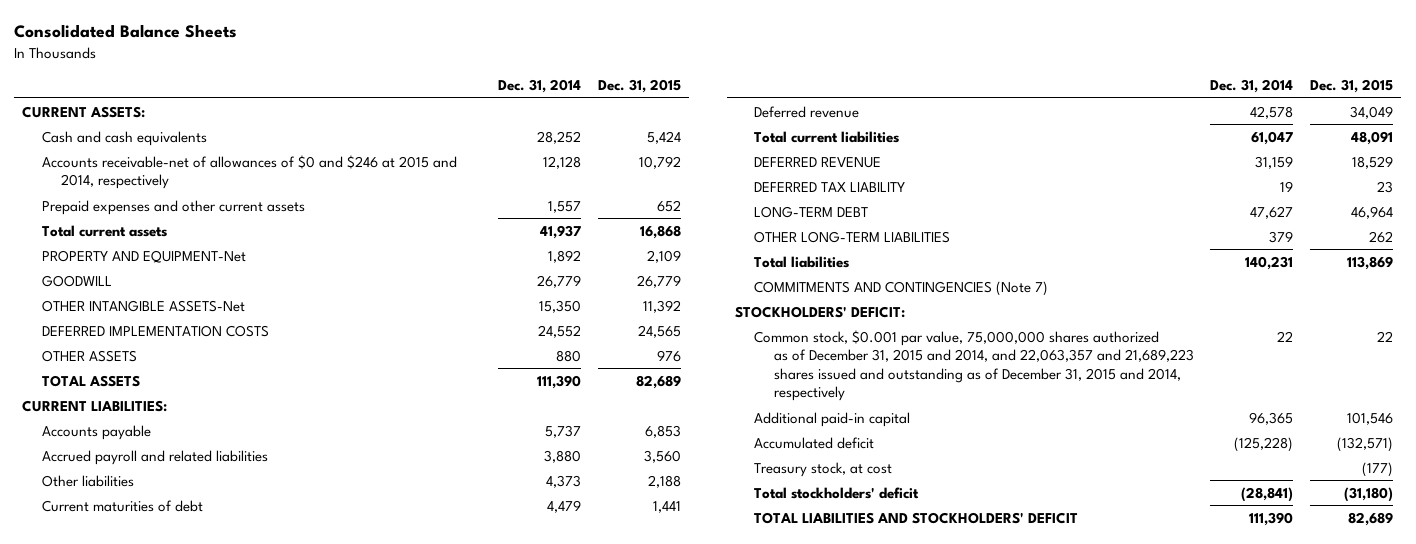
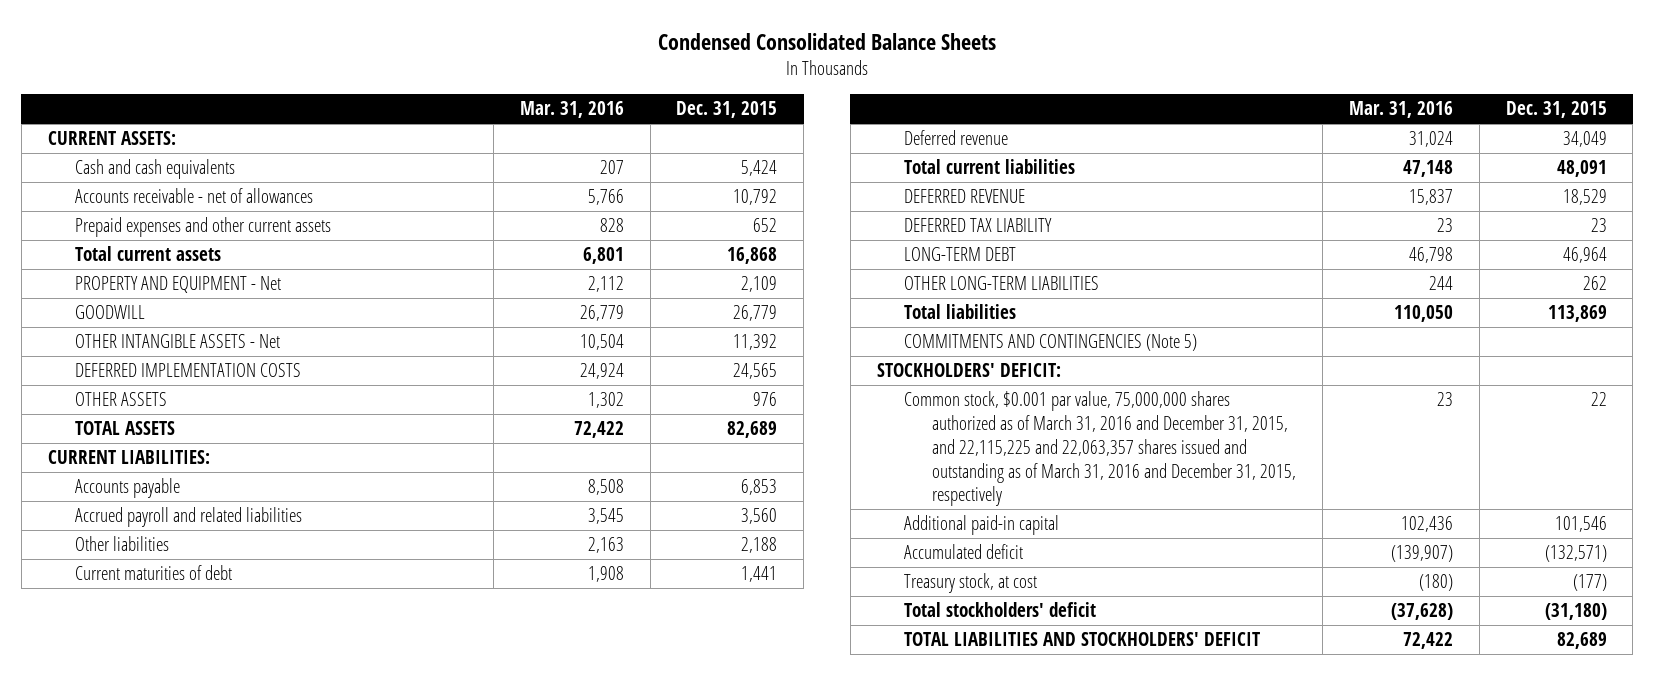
- Consolidated Balance Sheets
+ Condensed Consolidated Balance Sheets
- | Dec. 31, 2014 | Dec. 31, 2015
+ | Mar. 31, 2016 | Dec. 31, 2015
- Accounts receivable-net of allowances of $0 and $246 at 2015 and 2014, respectively | 12,128 | 10,792
+ Accounts receivable - net of allowances | 5,766 | 10,792
- PROPERTY AND EQUIPMENT-Net | 1,892 | 2,109
+ PROPERTY AND EQUIPMENT - Net | 2,112 | 2,109
- OTHER INTANGIBLE ASSETS-Net | 15,350 | 11,392
+ OTHER INTANGIBLE ASSETS - Net | 10,504 | 11,392
- COMMITMENTS AND CONTINGENCIES (Note 7)
+ COMMITMENTS AND CONTINGENCIES (Note 5)
- Common stock, $0.001 par value, 75,000,000 shares authorized as of December 31, 2015 and 2014, and 22,063,357 and 21,689,223 shares issued and outstanding as of December 31, 2015 and 2014, respectively | 22 | 22
+ Common stock, $0.001 par value, 75,000,000 shares authorized as of March 31, 2016 and December 31, 2015, and 22,115,225 and 22,063,357 shares issued and outstanding as of March 31, 2016 and December 31, 2015, respectively | 23 | 22

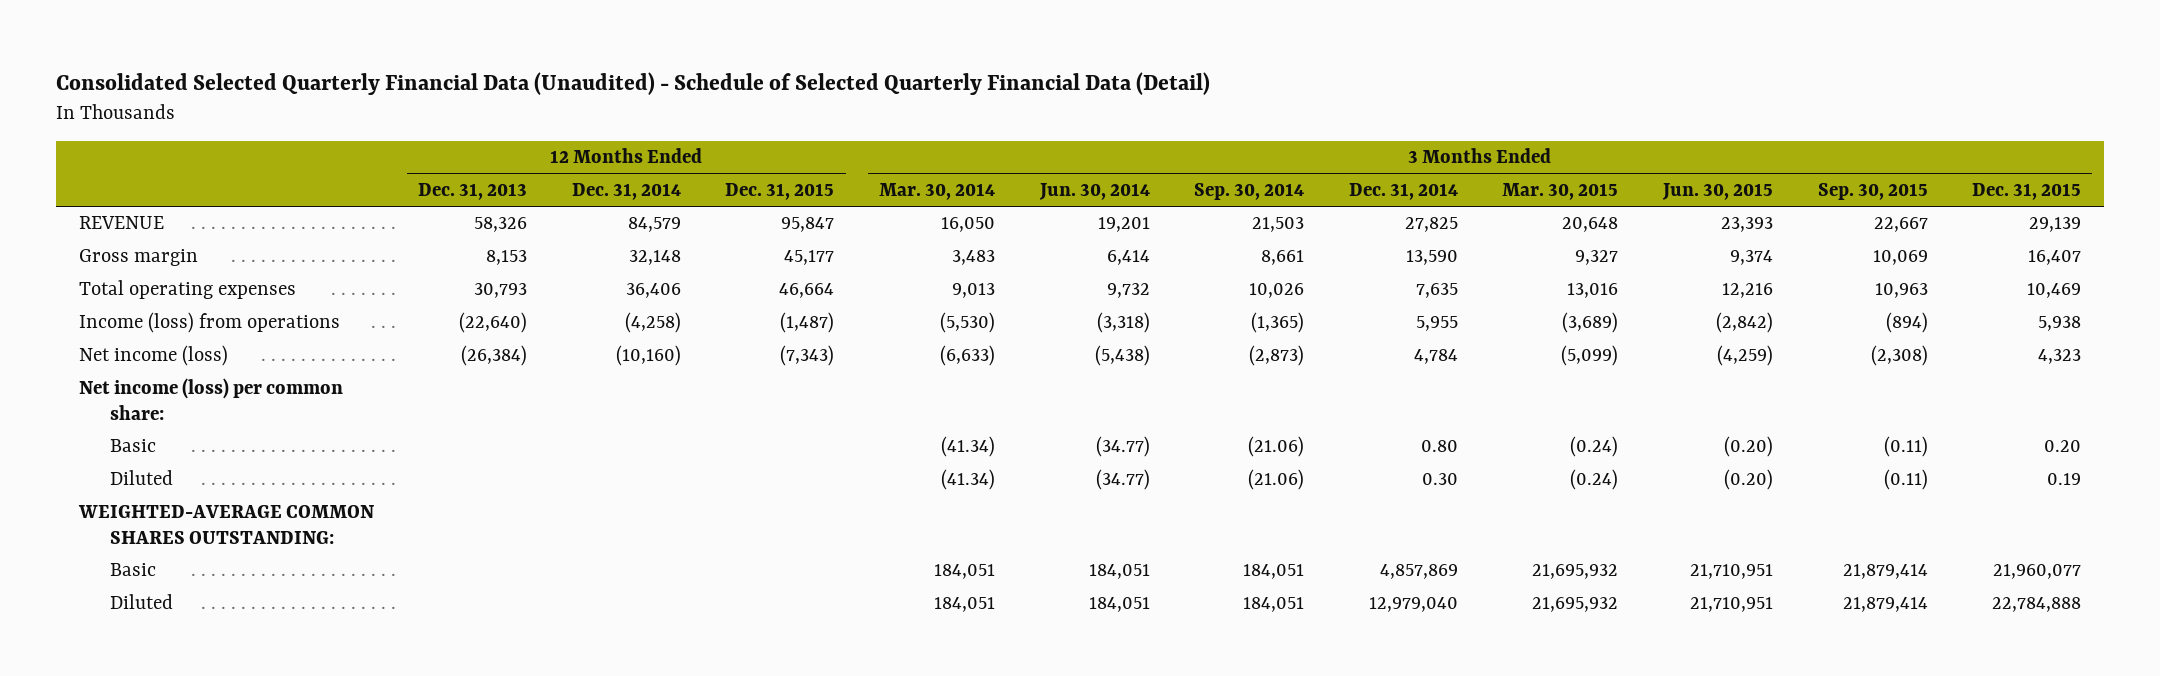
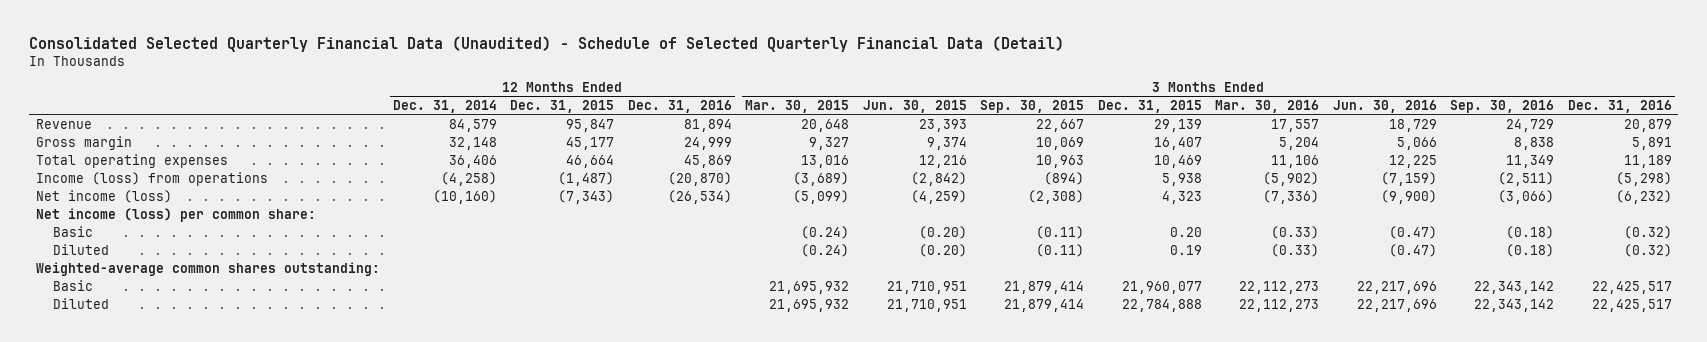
- | 12 Months Ended Dec. 31, 2013 | 12 Months Ended Dec. 31, 2014 | 12 Months Ended Dec. 31, 2015 | 3 Months Ended Mar. 30, 2014 | 3 Months Ended Jun. 30, 2014 | 3 Months Ended Sep. 30, 2014 | 3 Months Ended Dec. 31, 2014 | 3 Months Ended Mar. 30, 2015 | 3 Months Ended Jun. 30, 2015 | 3 Months Ended Sep. 30, 2015 | 3 Months Ended Dec. 31, 2015
+ | 12 Months Ended Dec. 31, 2014 | 12 Months Ended Dec. 31, 2015 | 12 Months Ended Dec. 31, 2016 | 3 Months Ended Mar. 30, 2015 | 3 Months Ended Jun. 30, 2015 | 3 Months Ended Sep. 30, 2015 | 3 Months Ended Dec. 31, 2015 | 3 Months Ended Mar. 30, 2016 | 3 Months Ended Jun. 30, 2016 | 3 Months Ended Sep. 30, 2016 | 3 Months Ended Dec. 31, 2016
- REVENUE | 58,326 | 84,579 | 95,847 | 16,050 | 19,201 | 21,503 | 27,825 | 20,648 | 23,393 | 22,667 | 29,139
+ Revenue | 84,579 | 95,847 | 81,894 | 20,648 | 23,393 | 22,667 | 29,139 | 17,557 | 18,729 | 24,729 | 20,879
- WEIGHTED-AVERAGE COMMON SHARES OUTSTANDING:
+ Weighted-average common shares outstanding:

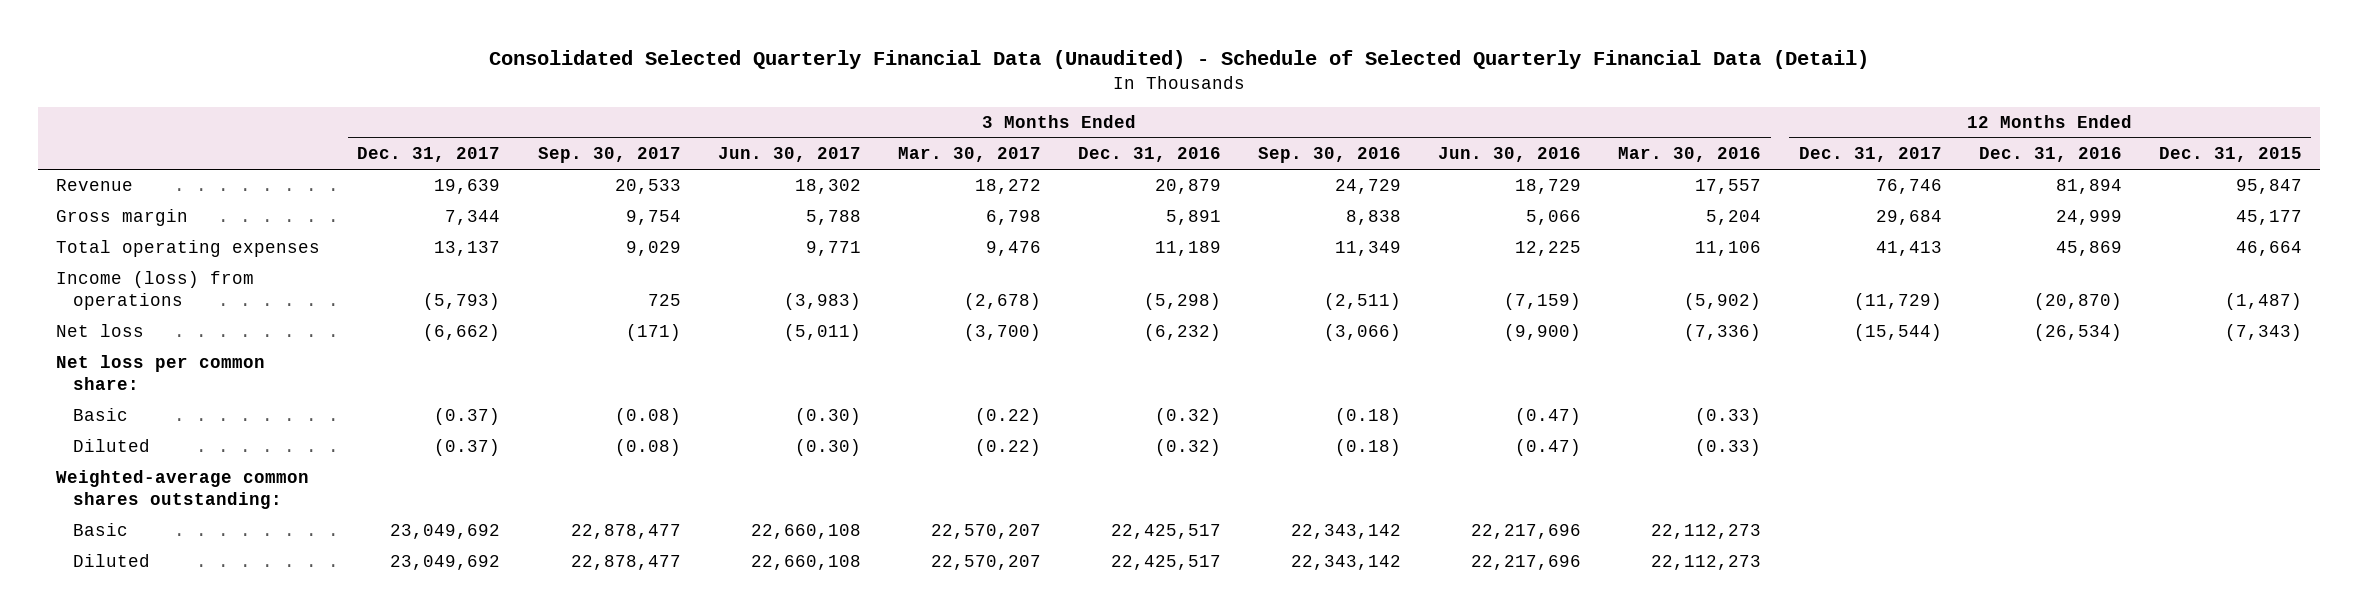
- | 12 Months Ended Dec. 31, 2014 | 12 Months Ended Dec. 31, 2015 | 12 Months Ended Dec. 31, 2016 | 3 Months Ended Mar. 30, 2015 | 3 Months Ended Jun. 30, 2015 | 3 Months Ended Sep. 30, 2015 | 3 Months Ended Dec. 31, 2015 | 3 Months Ended Mar. 30, 2016 | 3 Months Ended Jun. 30, 2016 | 3 Months Ended Sep. 30, 2016 | 3 Months Ended Dec. 31, 2016
+ | 3 Months Ended Dec. 31, 2017 | 3 Months Ended Sep. 30, 2017 | 3 Months Ended Jun. 30, 2017 | 3 Months Ended Mar. 30, 2017 | 3 Months Ended Dec. 31, 2016 | 3 Months Ended Sep. 30, 2016 | 3 Months Ended Jun. 30, 2016 | 3 Months Ended Mar. 30, 2016 | 12 Months Ended Dec. 31, 2017 | 12 Months Ended Dec. 31, 2016 | 12 Months Ended Dec. 31, 2015
- Net income (loss) | (10,160) | (7,343) | (26,534) | (5,099) | (4,259) | (2,308) | 4,323 | (7,336) | (9,900) | (3,066) | (6,232)
- Net income (loss) per common share:
+ Net loss | (6,662) | (171) | (5,011) | (3,700) | (6,232) | (3,066) | (9,900) | (7,336) | (15,544) | (26,534) | (7,343)
+ Net loss per common share:

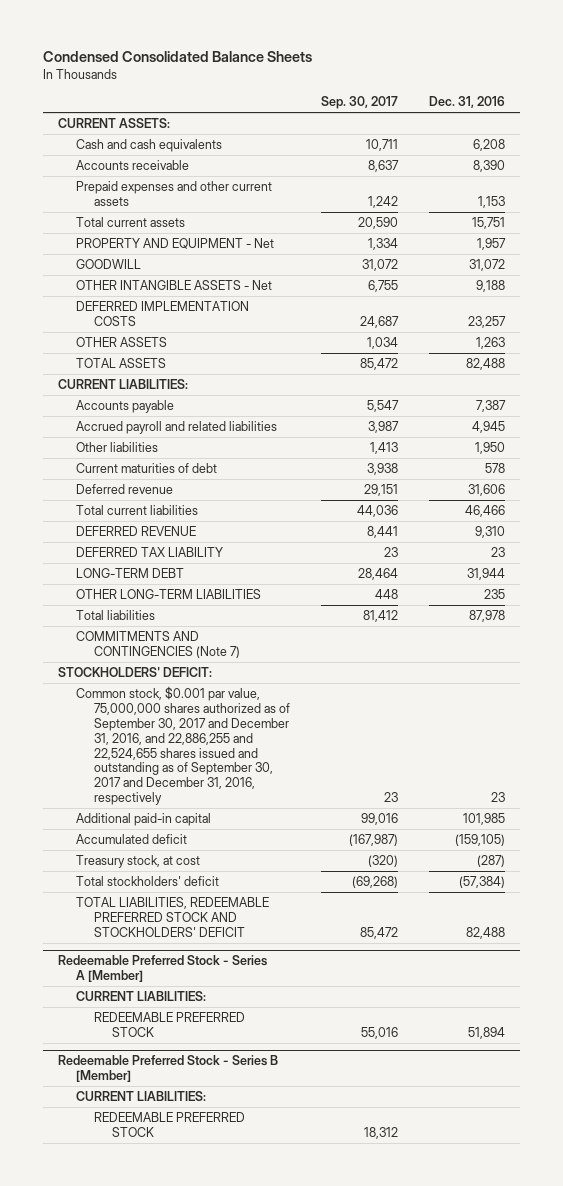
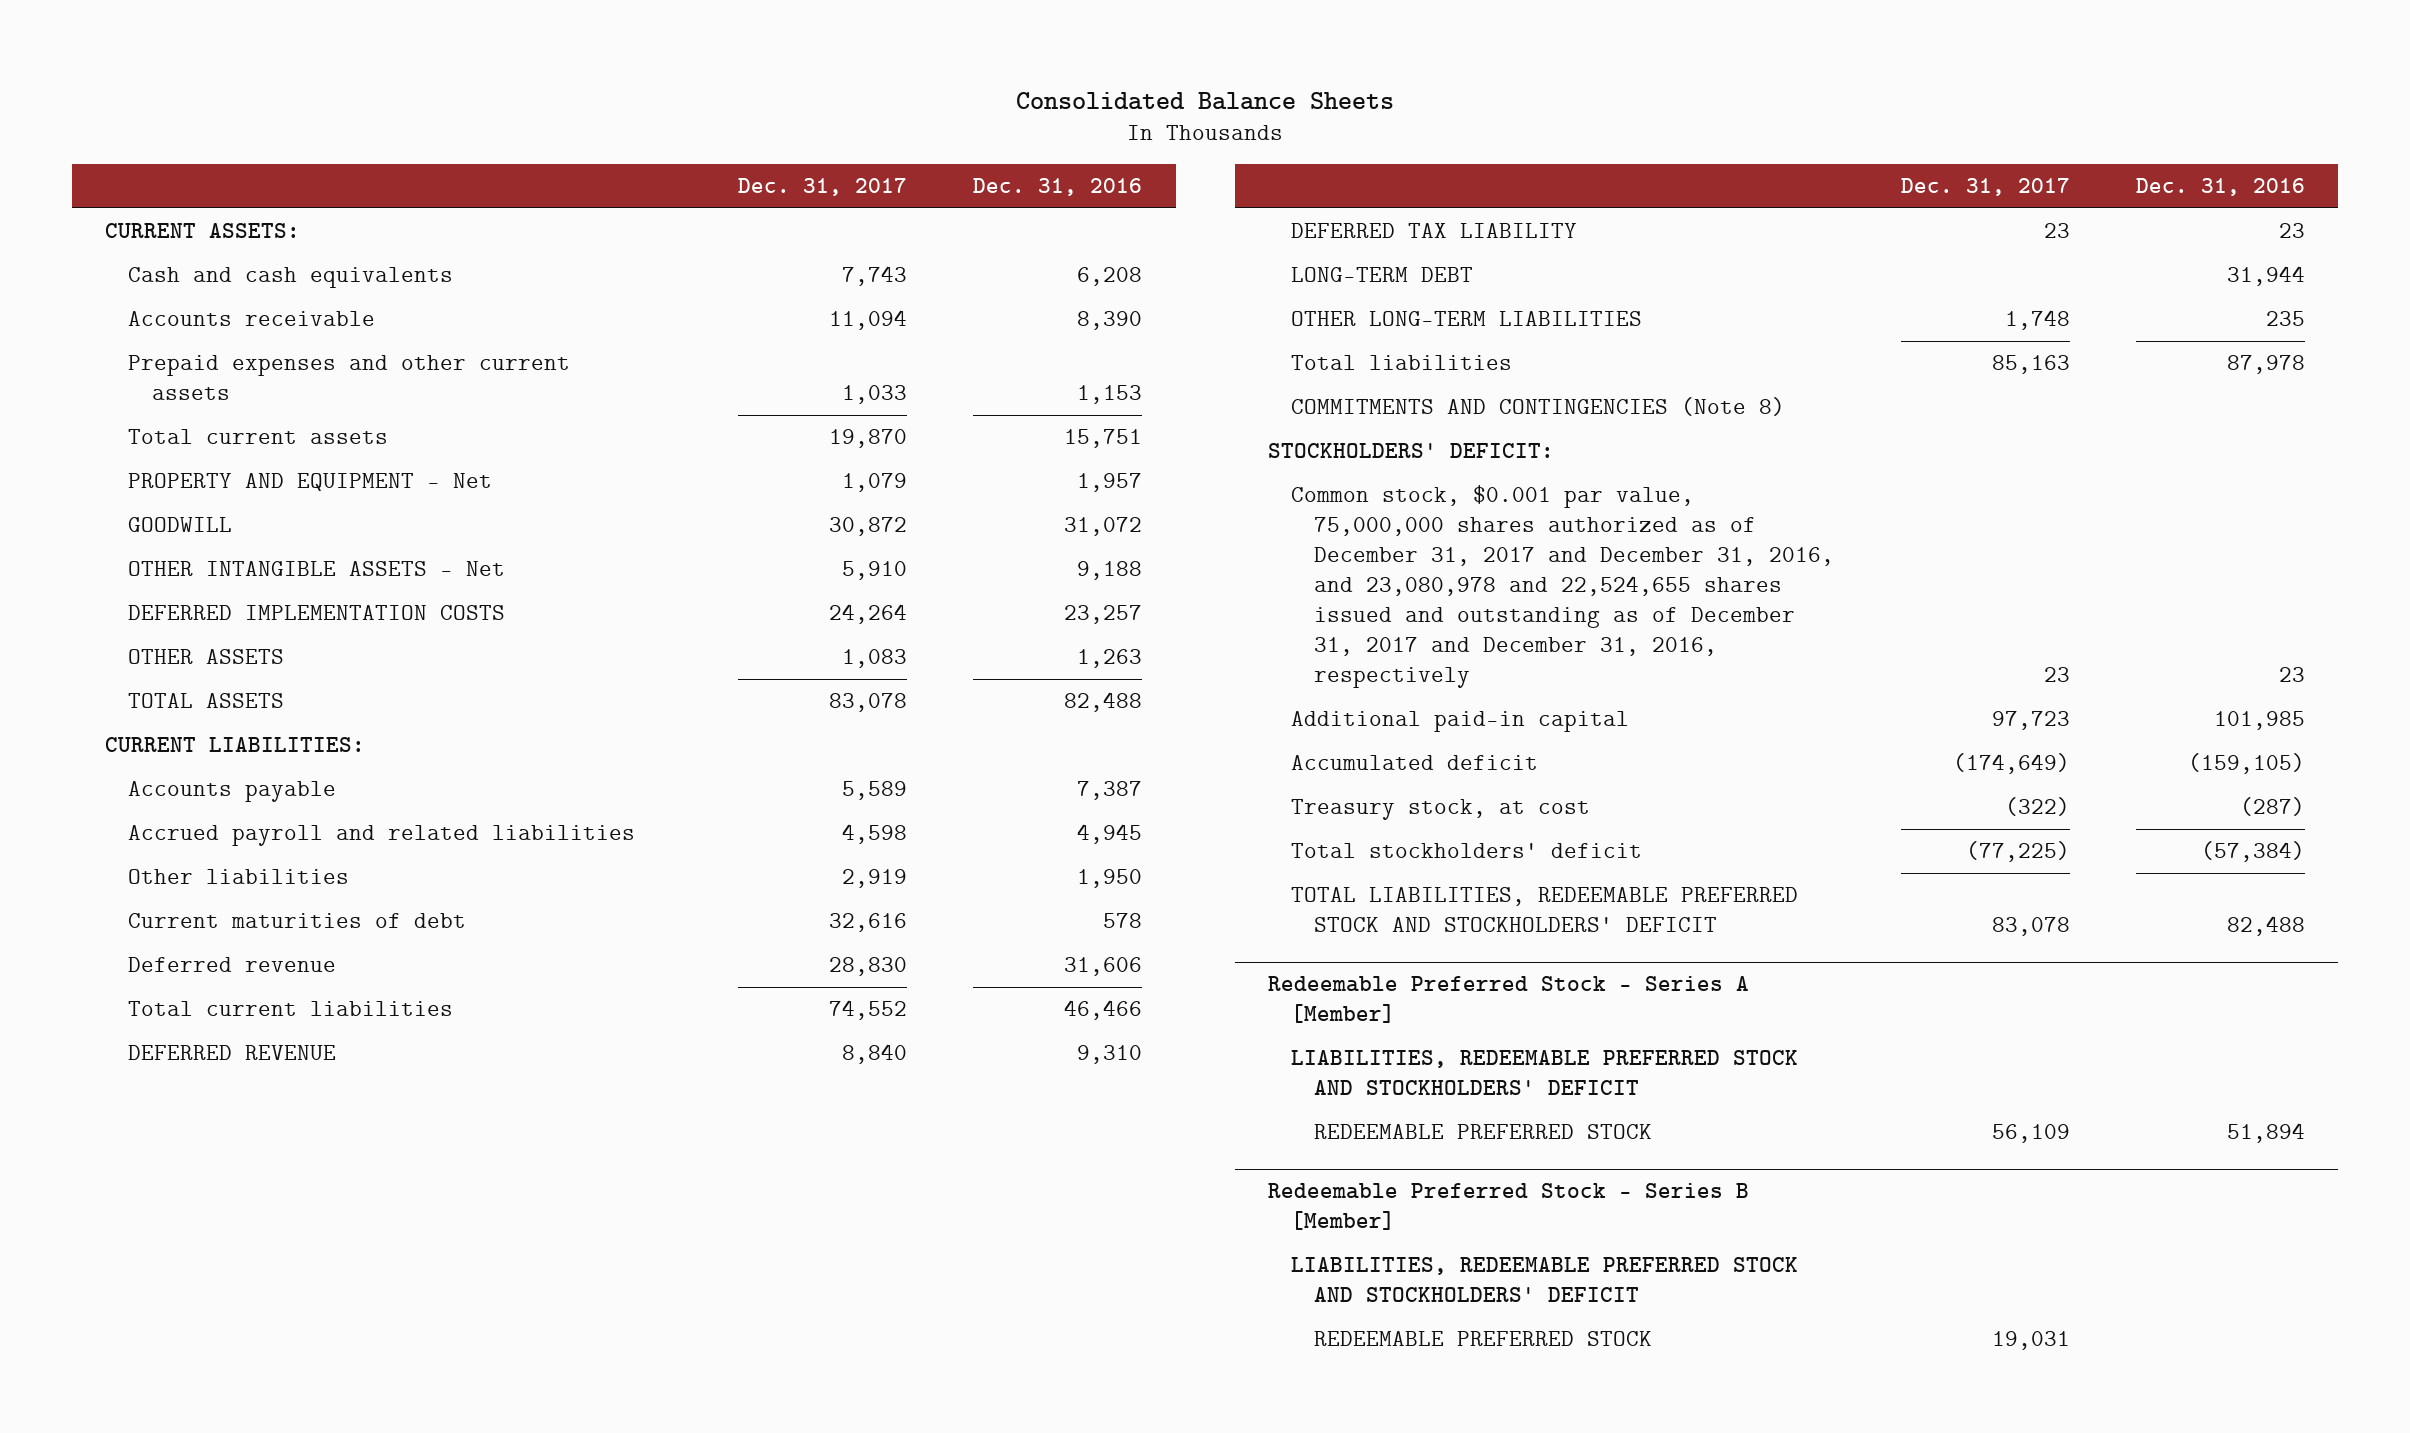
- Condensed Consolidated Balance Sheets
+ Consolidated Balance Sheets
- | Sep. 30, 2017 | Dec. 31, 2016
+ | Dec. 31, 2017 | Dec. 31, 2016
- COMMITMENTS AND CONTINGENCIES (Note 7)
+ COMMITMENTS AND CONTINGENCIES (Note 8)
- Common stock, $0.001 par value, 75,000,000 shares authorized as of September 30, 2017 and December 31, 2016, and 22,886,255 and 22,524,655 shares issued and outstanding as of September 30, 2017 and December 31, 2016, respectively | 23 | 23
+ Common stock, $0.001 par value, 75,000,000 shares authorized as of December 31, 2017 and December 31, 2016, and 23,080,978 and 22,524,655 shares issued and outstanding as of December 31, 2017 and December 31, 2016, respectively | 23 | 23
@ Redeemable Preferred Stock - Series A [Member]
- CURRENT LIABILITIES:
+ LIABILITIES, REDEEMABLE PREFERRED STOCK AND STOCKHOLDERS' DEFICIT
@ Redeemable Preferred Stock - Series B [Member]
- CURRENT LIABILITIES:
+ LIABILITIES, REDEEMABLE PREFERRED STOCK AND STOCKHOLDERS' DEFICIT

